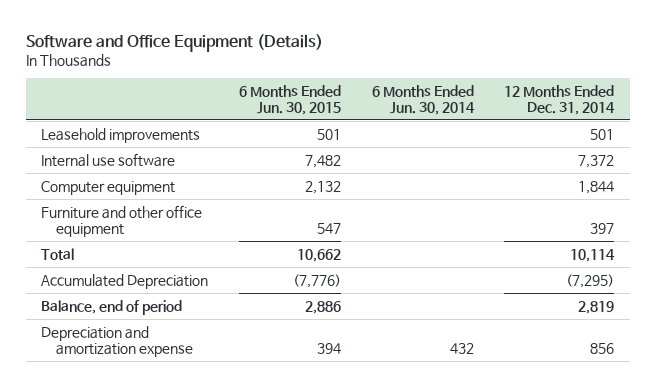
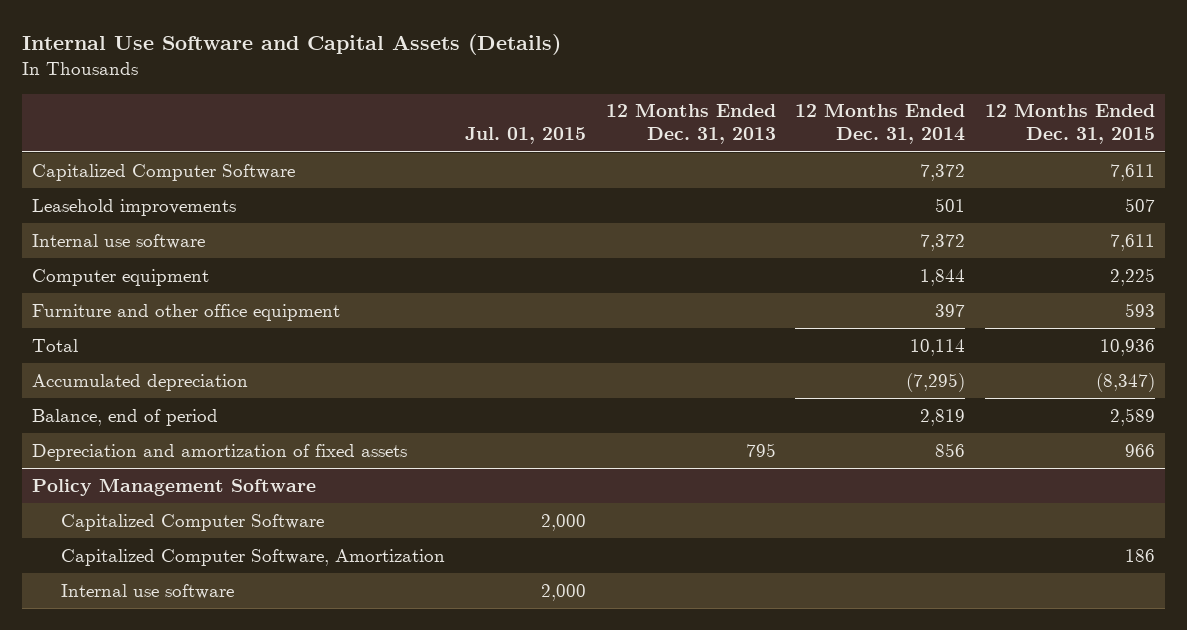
- Software and Office Equipment (Details)
+ Internal Use Software and Capital Assets (Details)
- | 6 Months Ended Jun. 30, 2015 | 6 Months Ended Jun. 30, 2014 | 12 Months Ended Dec. 31, 2014
+ | Jul. 01, 2015 | 12 Months Ended Dec. 31, 2013 | 12 Months Ended Dec. 31, 2014 | 12 Months Ended Dec. 31, 2015
+ Capitalized Computer Software | | | 7,372 | 7,611
- Accumulated Depreciation | (7,776) | | (7,295)
+ Accumulated depreciation | | | (7,295) | (8,347)
- Depreciation and amortization expense | 394 | 432 | 856
+ Depreciation and amortization of fixed assets | | 795 | 856 | 966
+ Policy Management Software
+ Capitalized Computer Software | 2,000 | | |
+ Capitalized Computer Software, Amortization | | | | 186
+ Internal use software | 2,000 | | |

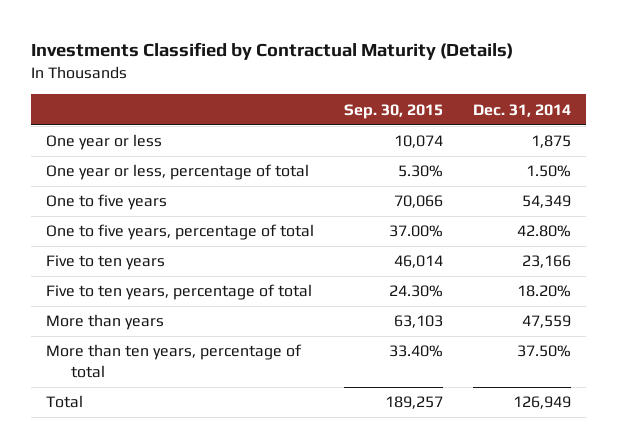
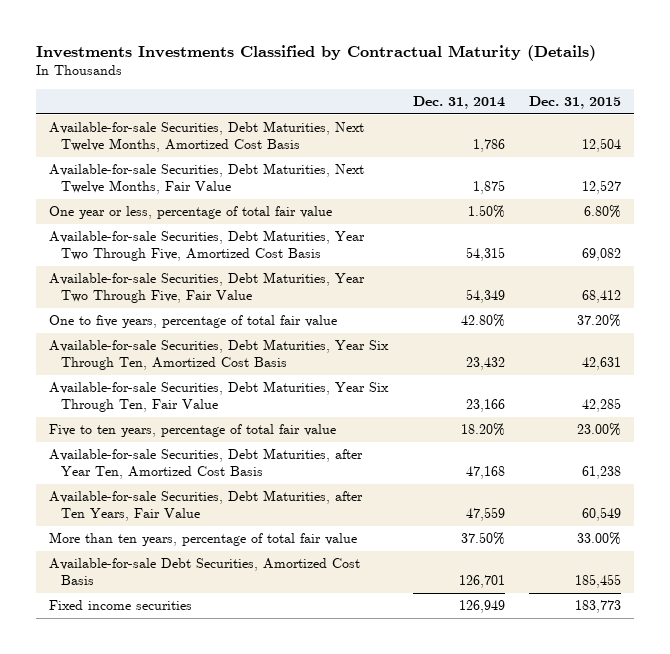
- Investments Classified by Contractual Maturity (Details)
+ Investments Investments Classified by Contractual Maturity (Details)
- | Sep. 30, 2015 | Dec. 31, 2014
+ | Dec. 31, 2014 | Dec. 31, 2015
- One year or less | 10,074 | 1,875
- One year or less, percentage of total | 5.30% | 1.50%
- One to five years | 70,066 | 54,349
- One to five years, percentage of total | 37.00% | 42.80%
- Five to ten years | 46,014 | 23,166
- Five to ten years, percentage of total | 24.30% | 18.20%
- More than years | 63,103 | 47,559
- More than ten years, percentage of total | 33.40% | 37.50%
- Total | 189,257 | 126,949
+ Available-for-sale Securities, Debt Maturities, Next Twelve Months, Amortized Cost Basis | 1,786 | 12,504
+ Available-for-sale Securities, Debt Maturities, Next Twelve Months, Fair Value | 1,875 | 12,527
+ One year or less, percentage of total fair value | 1.50% | 6.80%
+ Available-for-sale Securities, Debt Maturities, Year Two Through Five, Amortized Cost Basis | 54,315 | 69,082
+ Available-for-sale Securities, Debt Maturities, Year Two Through Five, Fair Value | 54,349 | 68,412
+ One to five years, percentage of total fair value | 42.80% | 37.20%
+ Available-for-sale Securities, Debt Maturities, Year Six Through Ten, Amortized Cost Basis | 23,432 | 42,631
+ Available-for-sale Securities, Debt Maturities, Year Six Through Ten, Fair Value | 23,166 | 42,285
+ Five to ten years, percentage of total fair value | 18.20% | 23.00%
+ Available-for-sale Securities, Debt Maturities, after Year Ten, Amortized Cost Basis | 47,168 | 61,238
+ Available-for-sale Securities, Debt Maturities, after Ten Years, Fair Value | 47,559 | 60,549
+ More than ten years, percentage of total fair value | 37.50% | 33.00%
+ Available-for-sale Debt Securities, Amortized Cost Basis | 126,701 | 185,455
+ Fixed income securities | 126,949 | 183,773

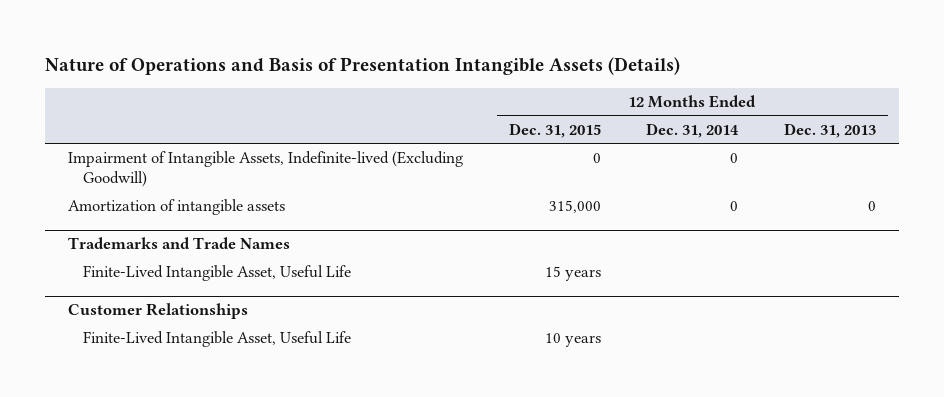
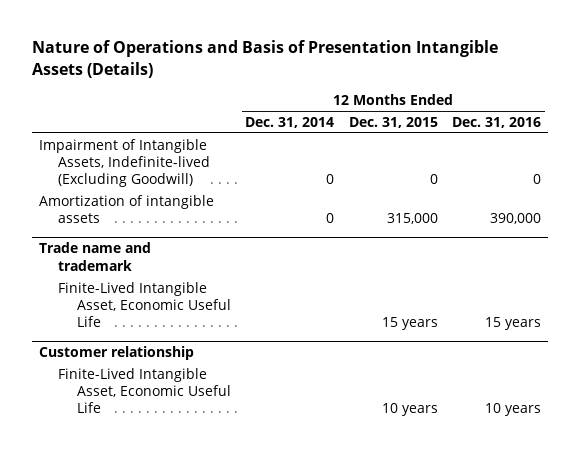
- | 12 Months Ended Dec. 31, 2015 | 12 Months Ended Dec. 31, 2014 | 12 Months Ended Dec. 31, 2013
+ | 12 Months Ended Dec. 31, 2014 | 12 Months Ended Dec. 31, 2015 | 12 Months Ended Dec. 31, 2016
- Trademarks and Trade Names
- Finite-Lived Intangible Asset, Useful Life | 15 years | |
- Customer Relationships
- Finite-Lived Intangible Asset, Useful Life | 10 years | |
+ Trade name and trademark
+ Finite-Lived Intangible Asset, Economic Useful Life | | 15 years | 15 years
+ Customer relationship
+ Finite-Lived Intangible Asset, Economic Useful Life | | 10 years | 10 years

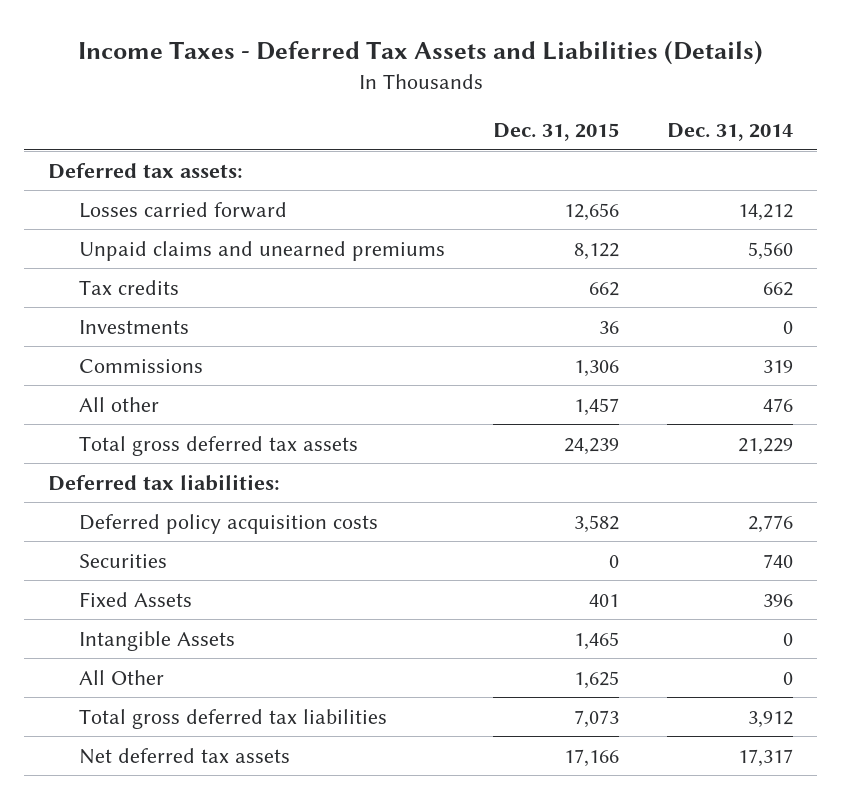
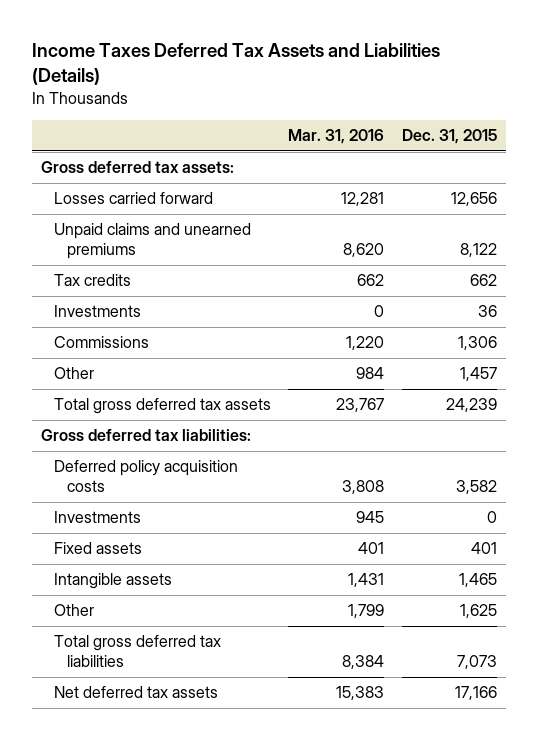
- Income Taxes - Deferred Tax Assets and Liabilities (Details)
+ Income Taxes Deferred Tax Assets and Liabilities (Details)
- | Dec. 31, 2015 | Dec. 31, 2014
+ | Mar. 31, 2016 | Dec. 31, 2015
- Deferred tax assets:
+ Gross deferred tax assets:
- All other | 1,457 | 476
+ Other | 984 | 1,457
- Deferred tax liabilities:
+ Gross deferred tax liabilities:
- Securities | 0 | 740
- Fixed Assets | 401 | 396
- Intangible Assets | 1,465 | 0
- All Other | 1,625 | 0
+ Investments | 945 | 0
+ Fixed assets | 401 | 401
+ Intangible assets | 1,431 | 1,465
+ Other | 1,799 | 1,625

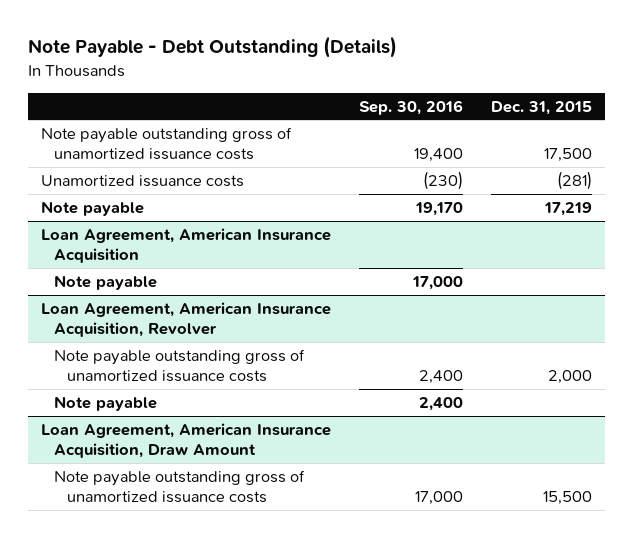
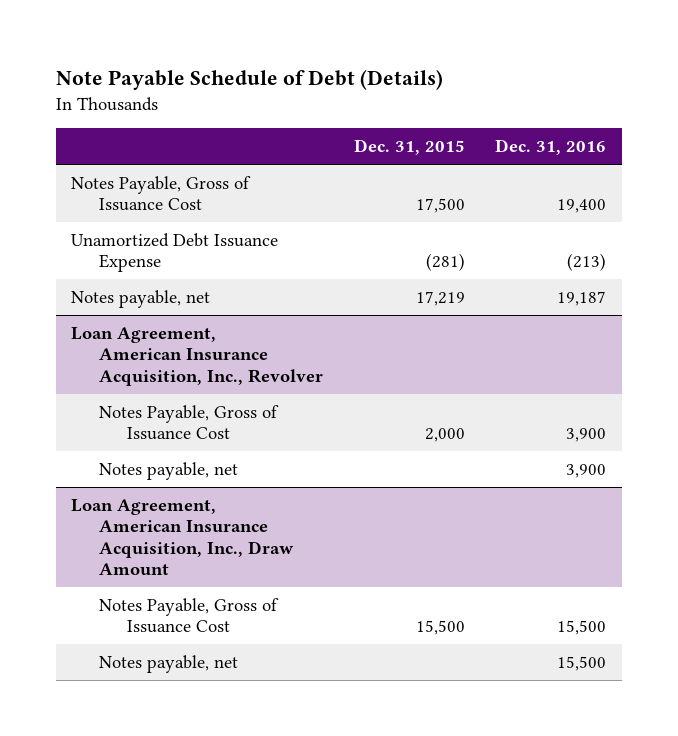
- Note Payable - Debt Outstanding (Details)
+ Note Payable Schedule of Debt (Details)
- | Sep. 30, 2016 | Dec. 31, 2015
+ | Dec. 31, 2015 | Dec. 31, 2016
- Note payable outstanding gross of unamortized issuance costs | 19,400 | 17,500
- Unamortized issuance costs | (230) | (281)
- Note payable | 19,170 | 17,219
- Loan Agreement, American Insurance Acquisition
- Note payable | 17,000 |
- Loan Agreement, American Insurance Acquisition, Revolver
- Note payable outstanding gross of unamortized issuance costs | 2,400 | 2,000
- Note payable | 2,400 |
- Loan Agreement, American Insurance Acquisition, Draw Amount
- Note payable outstanding gross of unamortized issuance costs | 17,000 | 15,500
+ Notes Payable, Gross of Issuance Cost | 17,500 | 19,400
+ Unamortized Debt Issuance Expense | (281) | (213)
+ Notes payable, net | 17,219 | 19,187
+ Loan Agreement, American Insurance Acquisition, Inc., Revolver
+ Notes Payable, Gross of Issuance Cost | 2,000 | 3,900
+ Notes payable, net | | 3,900
+ Loan Agreement, American Insurance Acquisition, Inc., Draw Amount
+ Notes Payable, Gross of Issuance Cost | 15,500 | 15,500
+ Notes payable, net | | 15,500

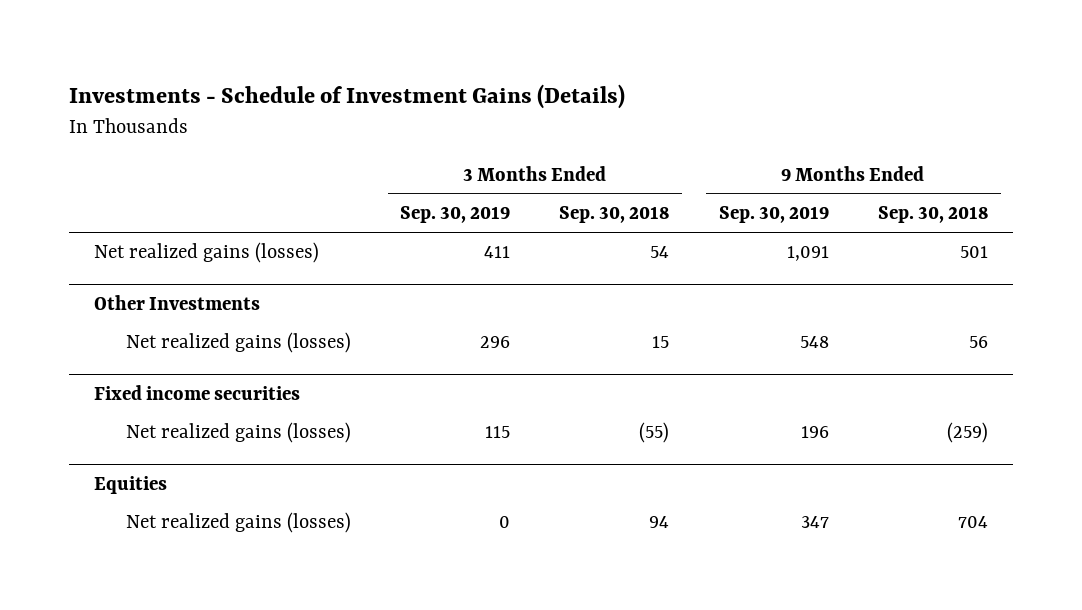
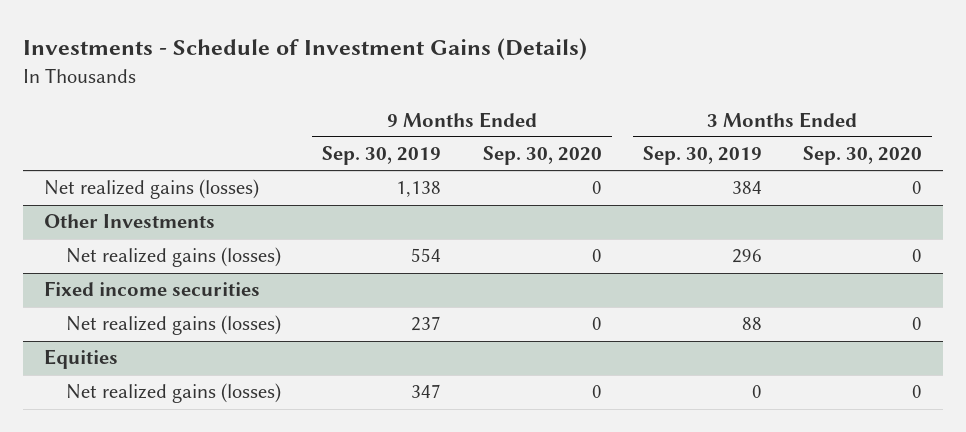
- | 3 Months Ended Sep. 30, 2019 | 3 Months Ended Sep. 30, 2018 | 9 Months Ended Sep. 30, 2019 | 9 Months Ended Sep. 30, 2018
+ | 9 Months Ended Sep. 30, 2019 | 9 Months Ended Sep. 30, 2020 | 3 Months Ended Sep. 30, 2019 | 3 Months Ended Sep. 30, 2020
- Net realized gains (losses) | 411 | 54 | 1,091 | 501
+ Net realized gains (losses) | 1,138 | 0 | 384 | 0
@ Other Investments
- Net realized gains (losses) | 296 | 15 | 548 | 56
+ Net realized gains (losses) | 554 | 0 | 296 | 0
@ Fixed income securities
- Net realized gains (losses) | 115 | (55) | 196 | (259)
+ Net realized gains (losses) | 237 | 0 | 88 | 0

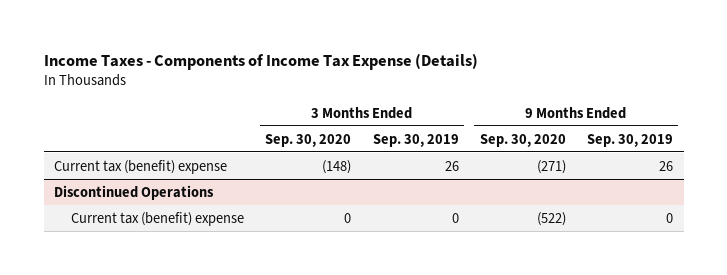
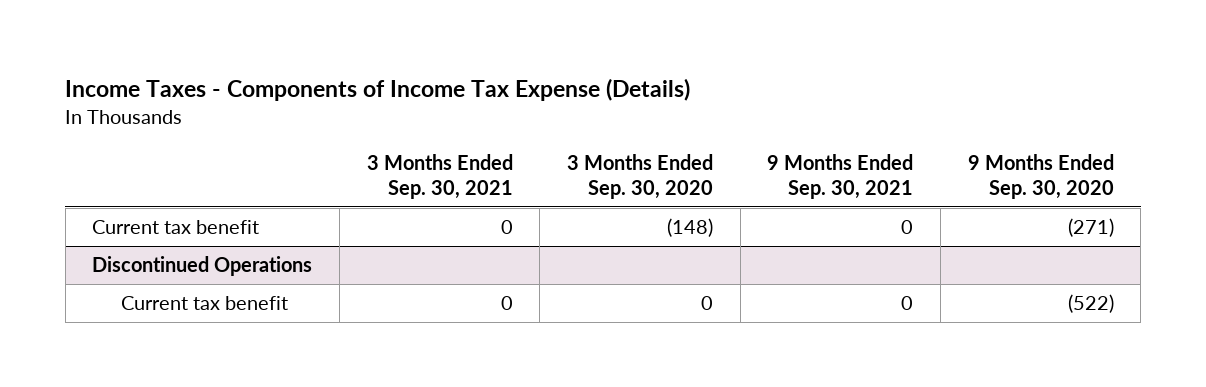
- | 3 Months Ended Sep. 30, 2020 | 3 Months Ended Sep. 30, 2019 | 9 Months Ended Sep. 30, 2020 | 9 Months Ended Sep. 30, 2019
+ | 3 Months Ended Sep. 30, 2021 | 3 Months Ended Sep. 30, 2020 | 9 Months Ended Sep. 30, 2021 | 9 Months Ended Sep. 30, 2020
- Current tax (benefit) expense | (148) | 26 | (271) | 26
+ Current tax benefit | 0 | (148) | 0 | (271)
@ Discontinued Operations
- Current tax (benefit) expense | 0 | 0 | (522) | 0
+ Current tax benefit | 0 | 0 | 0 | (522)

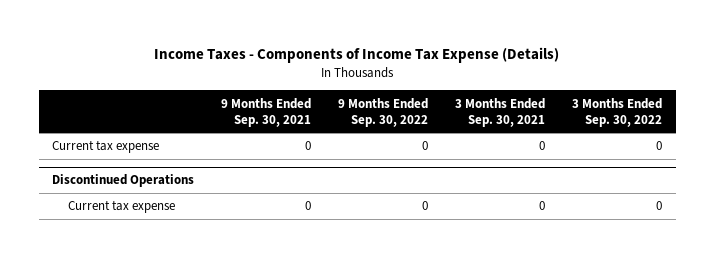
- | 3 Months Ended Sep. 30, 2021 | 3 Months Ended Sep. 30, 2020 | 9 Months Ended Sep. 30, 2021 | 9 Months Ended Sep. 30, 2020
+ | 9 Months Ended Sep. 30, 2021 | 9 Months Ended Sep. 30, 2022 | 3 Months Ended Sep. 30, 2021 | 3 Months Ended Sep. 30, 2022
- Current tax benefit | 0 | (148) | 0 | (271)
+ Current tax expense | 0 | 0 | 0 | 0
@ Discontinued Operations
- Current tax benefit | 0 | 0 | 0 | (522)
+ Current tax expense | 0 | 0 | 0 | 0

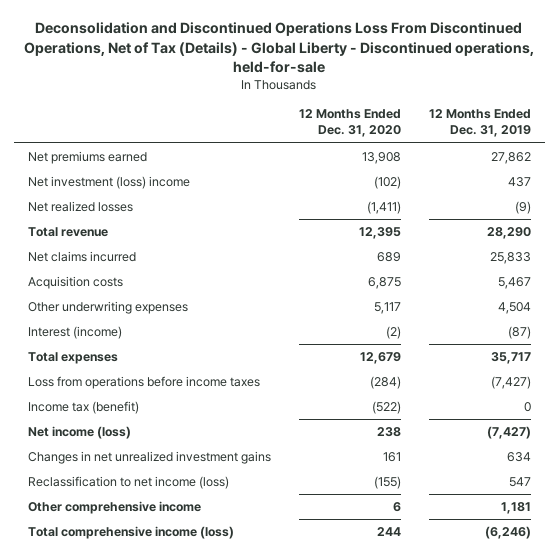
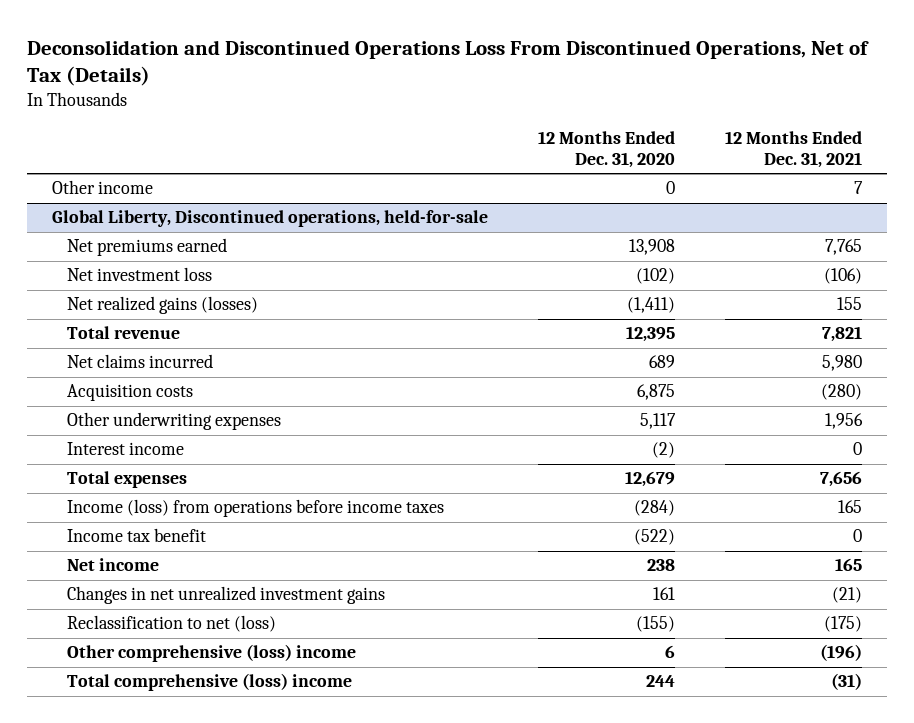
- Deconsolidation and Discontinued Operations Loss From Discontinued Operations, Net of Tax (Details) - Global Liberty - Discontinued operations, held-for-sale
+ Deconsolidation and Discontinued Operations Loss From Discontinued Operations, Net of Tax (Details)
- | 12 Months Ended Dec. 31, 2020 | 12 Months Ended Dec. 31, 2019
+ | 12 Months Ended Dec. 31, 2020 | 12 Months Ended Dec. 31, 2021
+ Other income | 0 | 7
+ Global Liberty, Discontinued operations, held-for-sale
- Net investment (loss) income | (102) | 437
- Net realized losses | (1,411) | (9)
+ Net investment loss | (102) | (106)
+ Net realized gains (losses) | (1,411) | 155
- Interest (income) | (2) | (87)
+ Interest income | (2) | 0
- Loss from operations before income taxes | (284) | (7,427)
- Income tax (benefit) | (522) | 0
- Net income (loss) | 238 | (7,427)
+ Income (loss) from operations before income taxes | (284) | 165
+ Income tax benefit | (522) | 0
+ Net income | 238 | 165
- Reclassification to net income (loss) | (155) | 547
- Other comprehensive income | 6 | 1,181
- Total comprehensive income (loss) | 244 | (6,246)
+ Reclassification to net (loss) | (155) | (175)
+ Other comprehensive (loss) income | 6 | (196)
+ Total comprehensive (loss) income | 244 | (31)

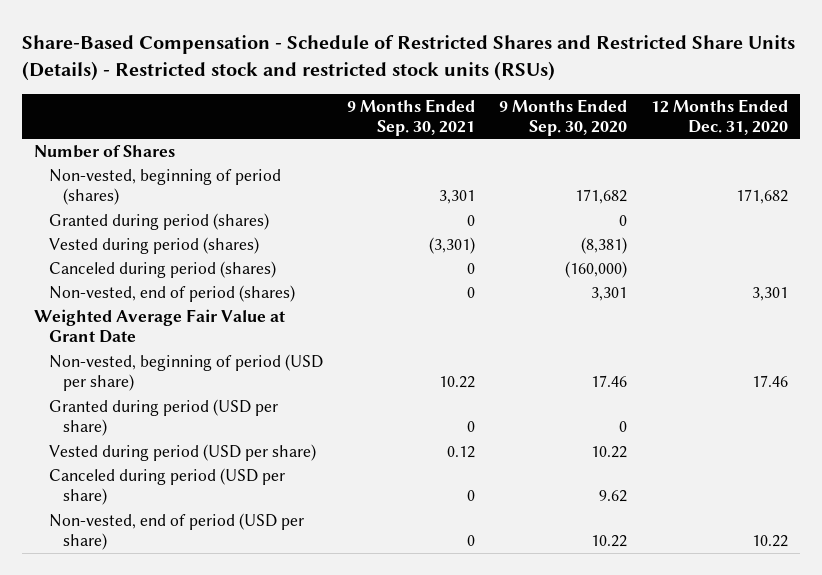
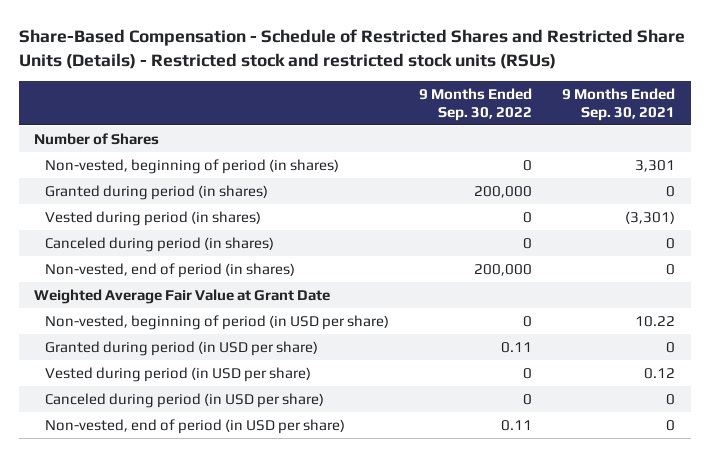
- | 9 Months Ended Sep. 30, 2021 | 9 Months Ended Sep. 30, 2020 | 12 Months Ended Dec. 31, 2020
+ | 9 Months Ended Sep. 30, 2022 | 9 Months Ended Sep. 30, 2021
- Non-vested, beginning of period (shares) | 3,301 | 171,682 | 171,682
- Granted during period (shares) | 0 | 0 |
- Vested during period (shares) | (3,301) | (8,381) |
- Canceled during period (shares) | 0 | (160,000) |
- Non-vested, end of period (shares) | 0 | 3,301 | 3,301
+ Non-vested, beginning of period (in shares) | 0 | 3,301
+ Granted during period (in shares) | 200,000 | 0
+ Vested during period (in shares) | 0 | (3,301)
+ Canceled during period (in shares) | 0 | 0
+ Non-vested, end of period (in shares) | 200,000 | 0
- Non-vested, beginning of period (USD per share) | 10.22 | 17.46 | 17.46
- Granted during period (USD per share) | 0 | 0 |
- Vested during period (USD per share) | 0.12 | 10.22 |
- Canceled during period (USD per share) | 0 | 9.62 |
- Non-vested, end of period (USD per share) | 0 | 10.22 | 10.22
+ Non-vested, beginning of period (in USD per share) | 0 | 10.22
+ Granted during period (in USD per share) | 0.11 | 0
+ Vested during period (in USD per share) | 0 | 0.12
+ Canceled during period (in USD per share) | 0 | 0
+ Non-vested, end of period (in USD per share) | 0.11 | 0

